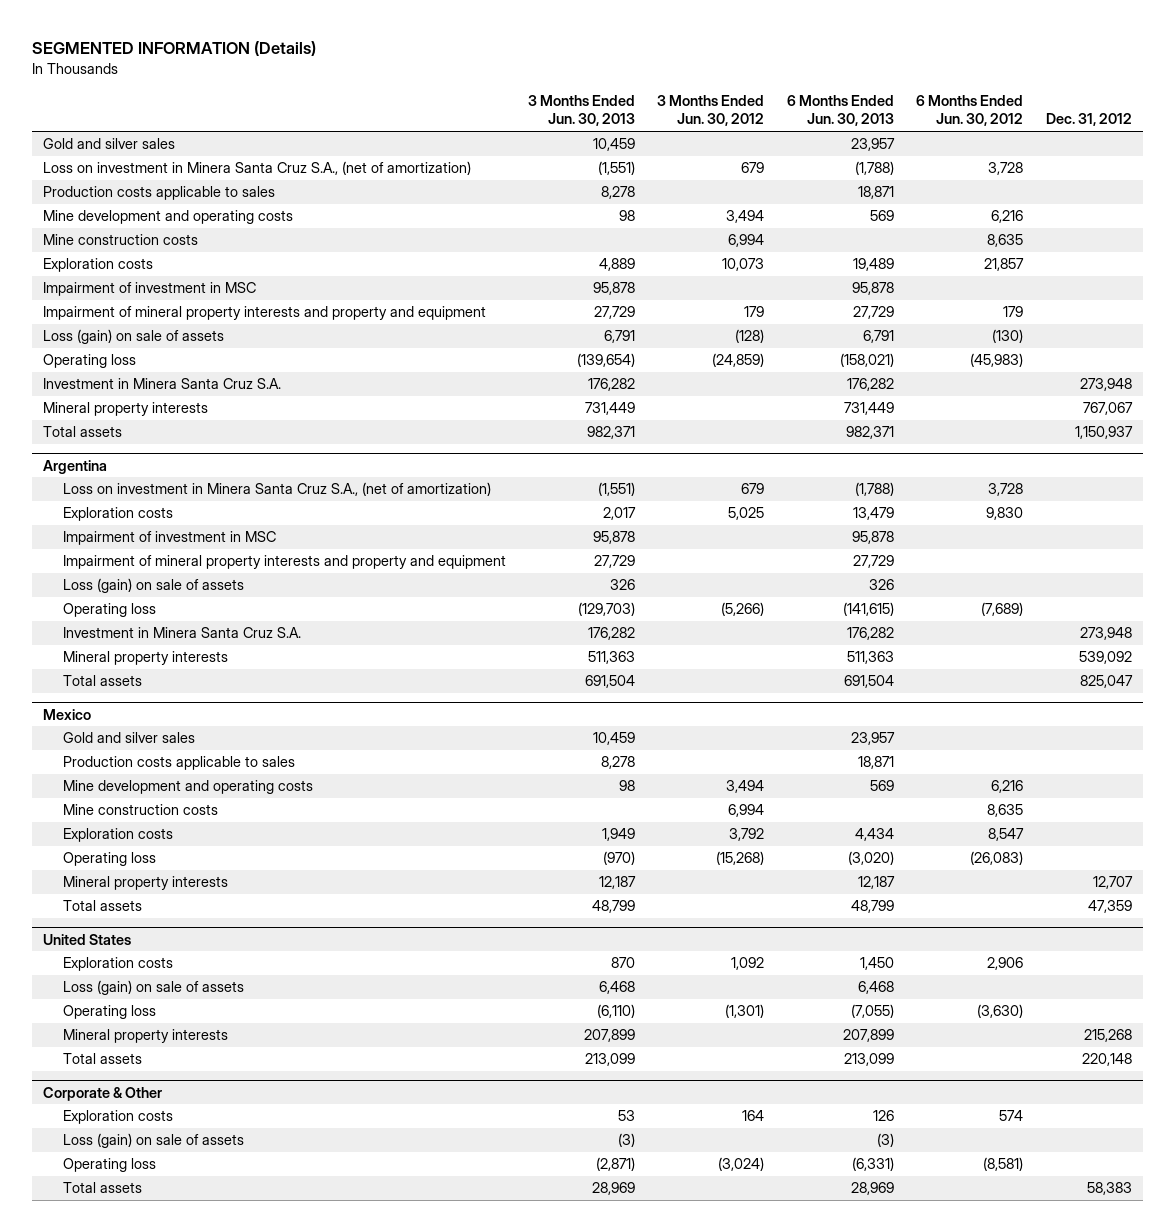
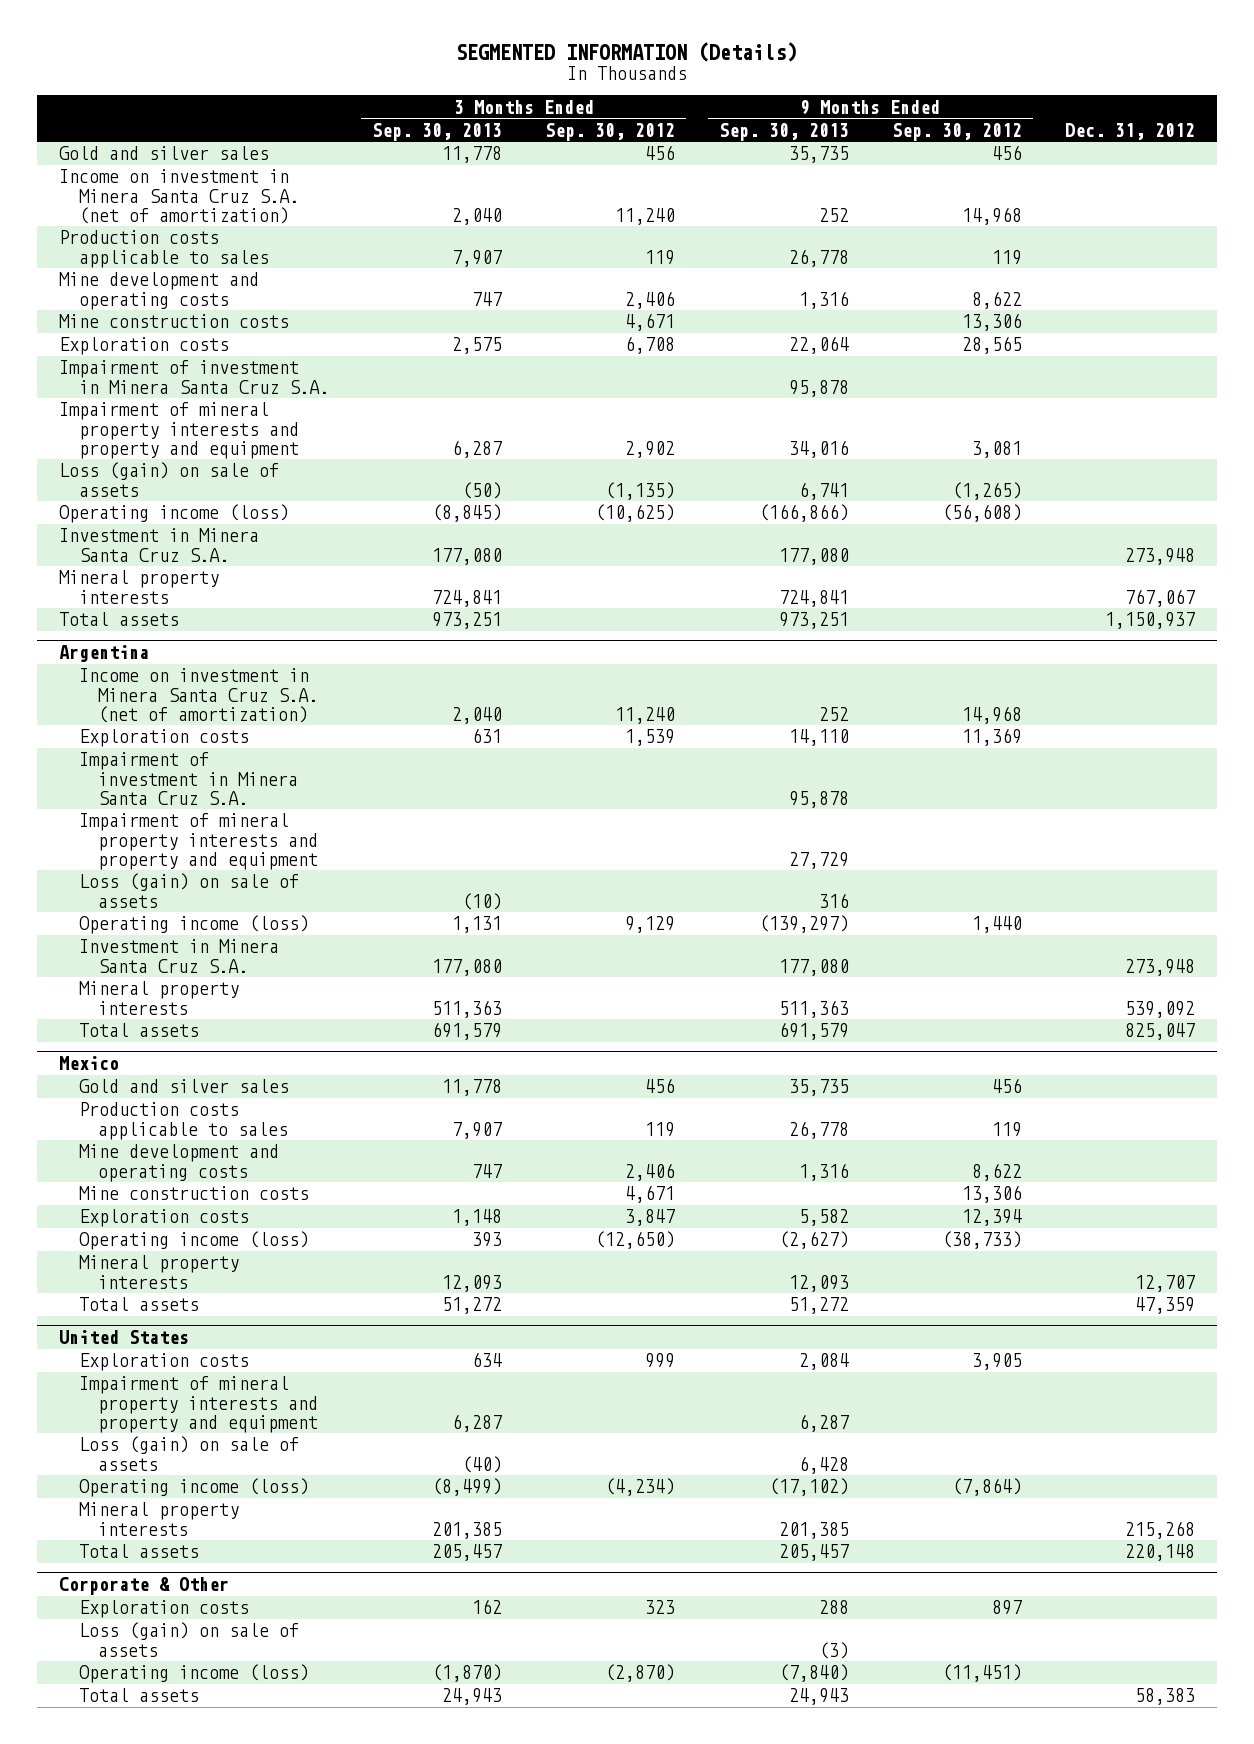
- | 3 Months Ended Jun. 30, 2013 | 3 Months Ended Jun. 30, 2012 | 6 Months Ended Jun. 30, 2013 | 6 Months Ended Jun. 30, 2012 | Dec. 31, 2012
+ | 3 Months Ended Sep. 30, 2013 | 3 Months Ended Sep. 30, 2012 | 9 Months Ended Sep. 30, 2013 | 9 Months Ended Sep. 30, 2012 | Dec. 31, 2012
- Loss on investment in Minera Santa Cruz S.A., (net of amortization) | (1,551) | 679 | (1,788) | 3,728 |
+ Income on investment in Minera Santa Cruz S.A. (net of amortization) | 2,040 | 11,240 | 252 | 14,968 |
- Impairment of investment in MSC | 95,878 | | 95,878 | |
+ Impairment of investment in Minera Santa Cruz S.A. | | | 95,878 | |
- Operating loss | (139,654) | (24,859) | (158,021) | (45,983) |
+ Operating income (loss) | (8,845) | (10,625) | (166,866) | (56,608) |
@ Argentina
- Loss on investment in Minera Santa Cruz S.A., (net of amortization) | (1,551) | 679 | (1,788) | 3,728 |
+ Income on investment in Minera Santa Cruz S.A. (net of amortization) | 2,040 | 11,240 | 252 | 14,968 |
- Impairment of investment in MSC | 95,878 | | 95,878 | |
+ Impairment of investment in Minera Santa Cruz S.A. | | | 95,878 | |
- Operating loss | (129,703) | (5,266) | (141,615) | (7,689) |
+ Operating income (loss) | 1,131 | 9,129 | (139,297) | 1,440 |
@ Mexico
- Operating loss | (970) | (15,268) | (3,020) | (26,083) |
+ Operating income (loss) | 393 | (12,650) | (2,627) | (38,733) |
@ United States
+ Impairment of mineral property interests and property and equipment | 6,287 | | 6,287 | |
- Operating loss | (6,110) | (1,301) | (7,055) | (3,630) |
+ Operating income (loss) | (8,499) | (4,234) | (17,102) | (7,864) |
@ Corporate & Other
- Operating loss | (2,871) | (3,024) | (6,331) | (8,581) |
+ Operating income (loss) | (1,870) | (2,870) | (7,840) | (11,451) |

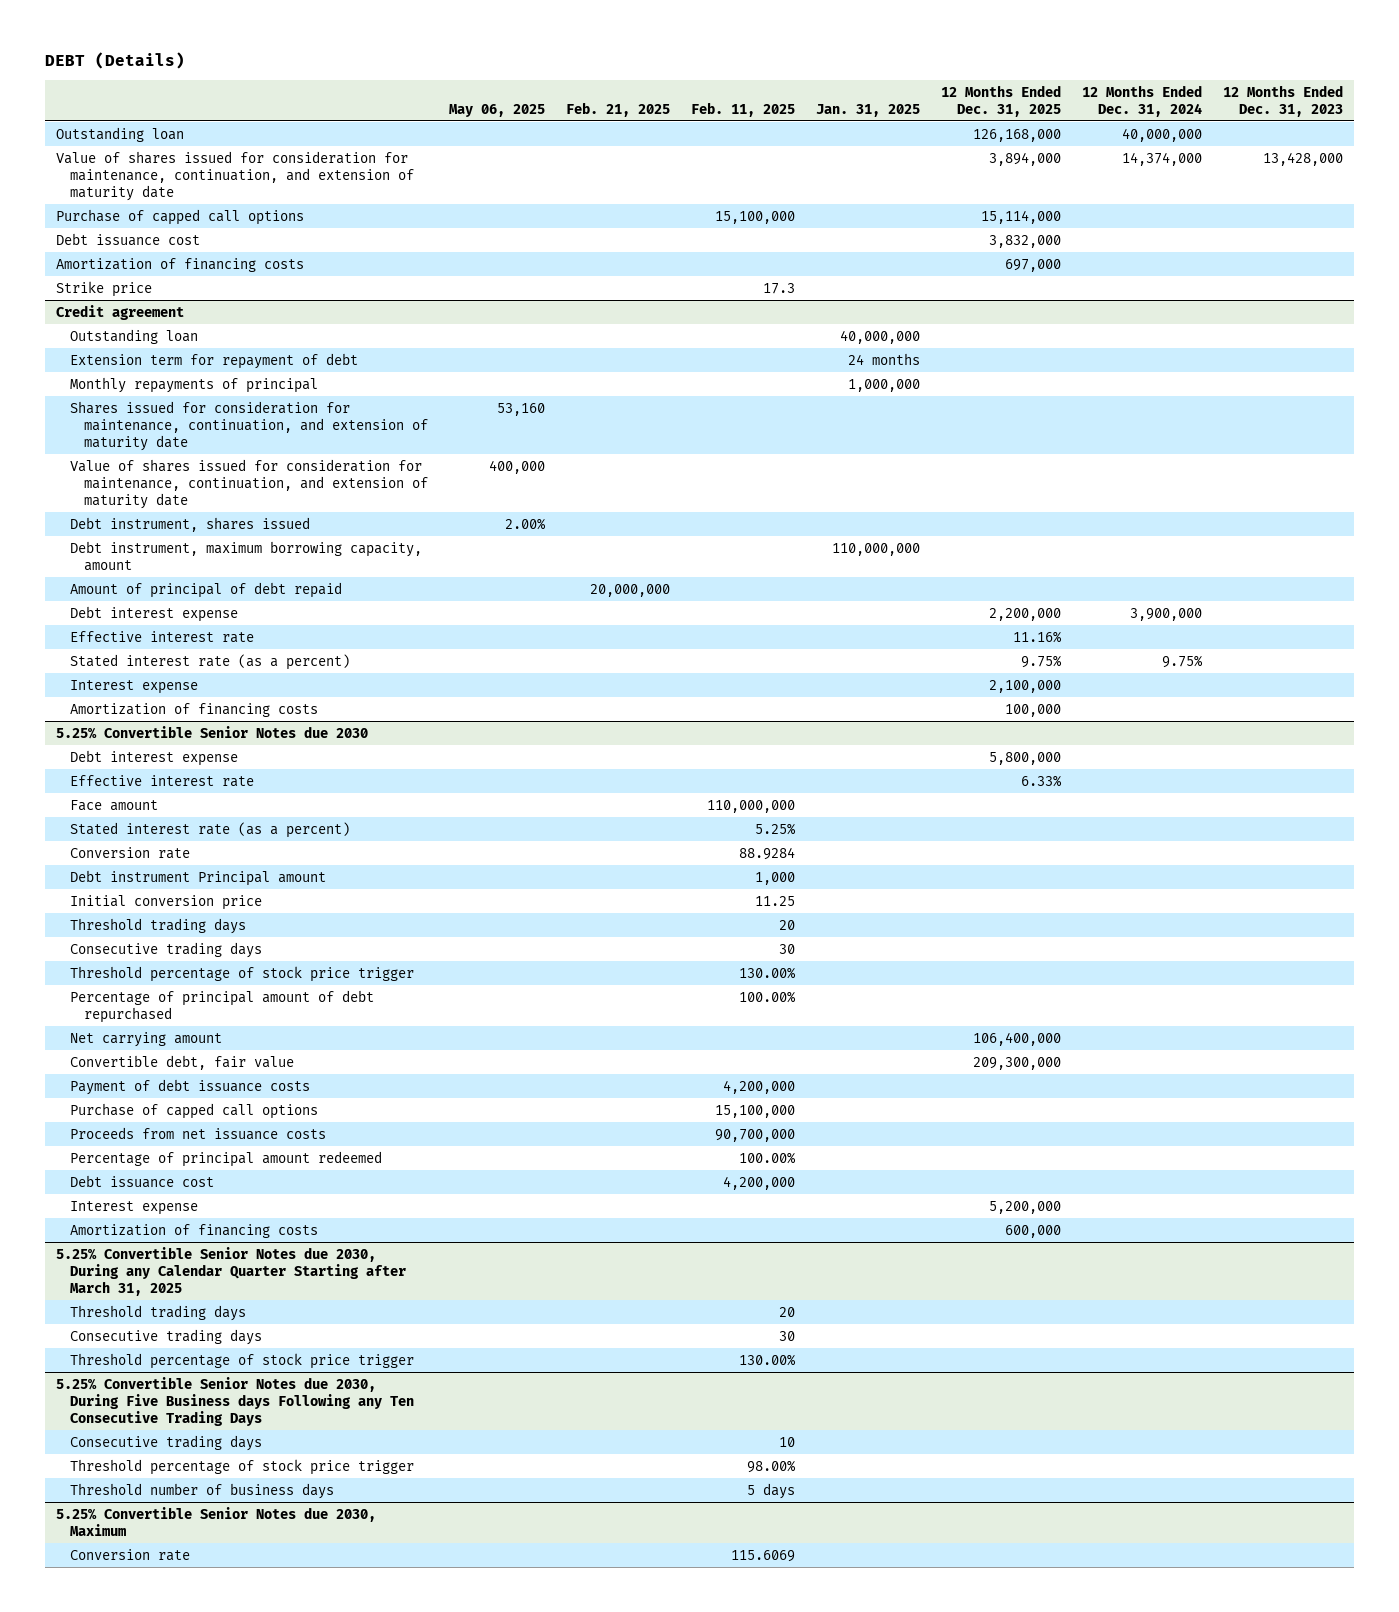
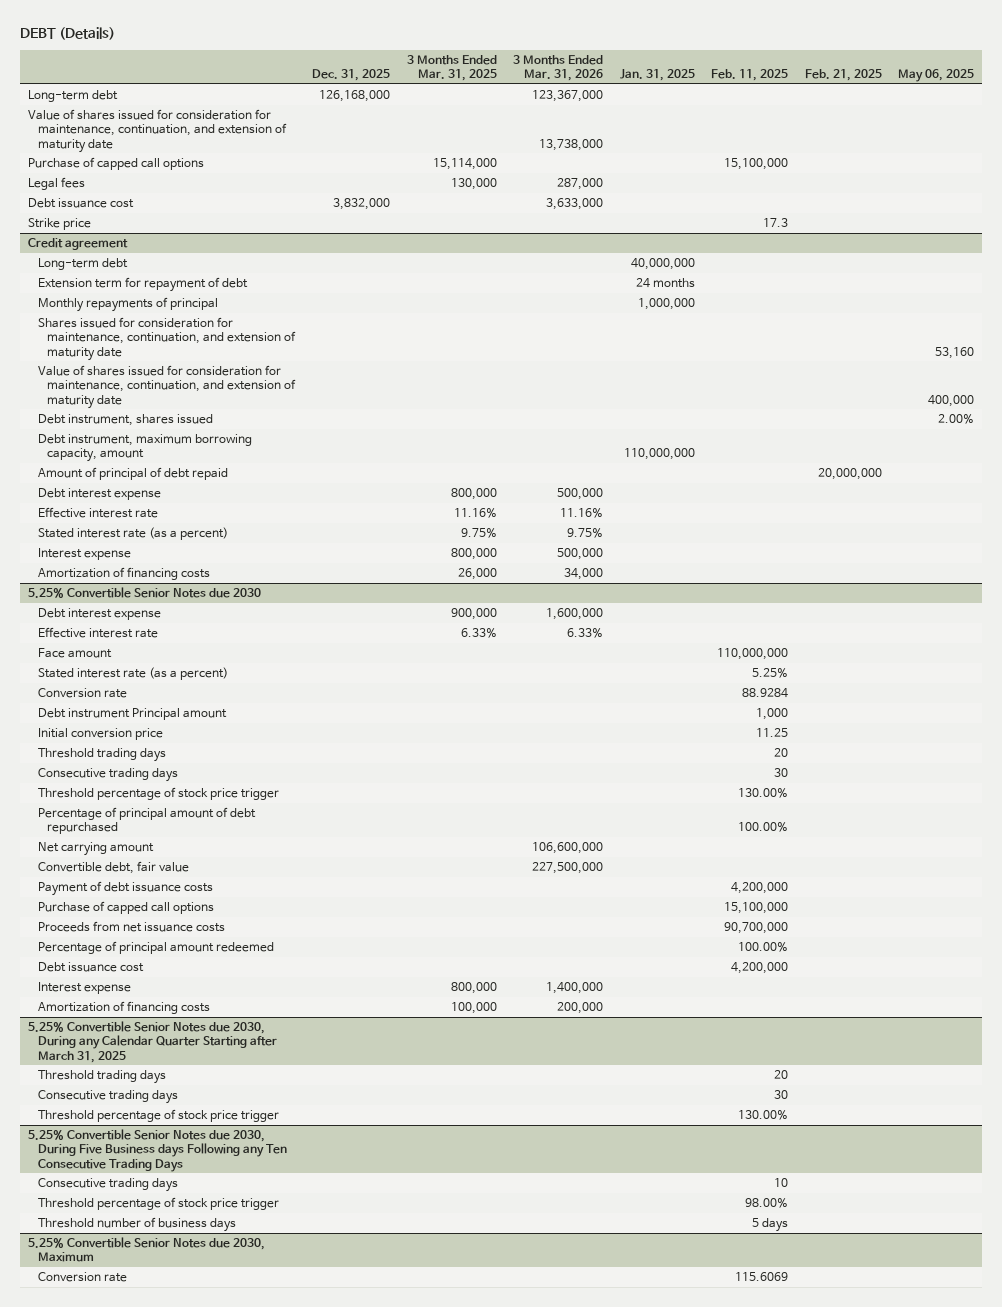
- | May 06, 2025 | Feb. 21, 2025 | Feb. 11, 2025 | Jan. 31, 2025 | 12 Months Ended Dec. 31, 2025 | 12 Months Ended Dec. 31, 2024 | 12 Months Ended Dec. 31, 2023
+ | Dec. 31, 2025 | 3 Months Ended Mar. 31, 2025 | 3 Months Ended Mar. 31, 2026 | Jan. 31, 2025 | Feb. 11, 2025 | Feb. 21, 2025 | May 06, 2025
- Outstanding loan | | | | | 126,168,000 | 40,000,000 |
+ Long-term debt | 126,168,000 | | 123,367,000 | | | |
+ Legal fees | | 130,000 | 287,000 | | | |
- Amortization of financing costs | | | | | 697,000 | |
@ Credit agreement
- Outstanding loan | | | | 40,000,000 | | |
+ Long-term debt | | | | 40,000,000 | | |

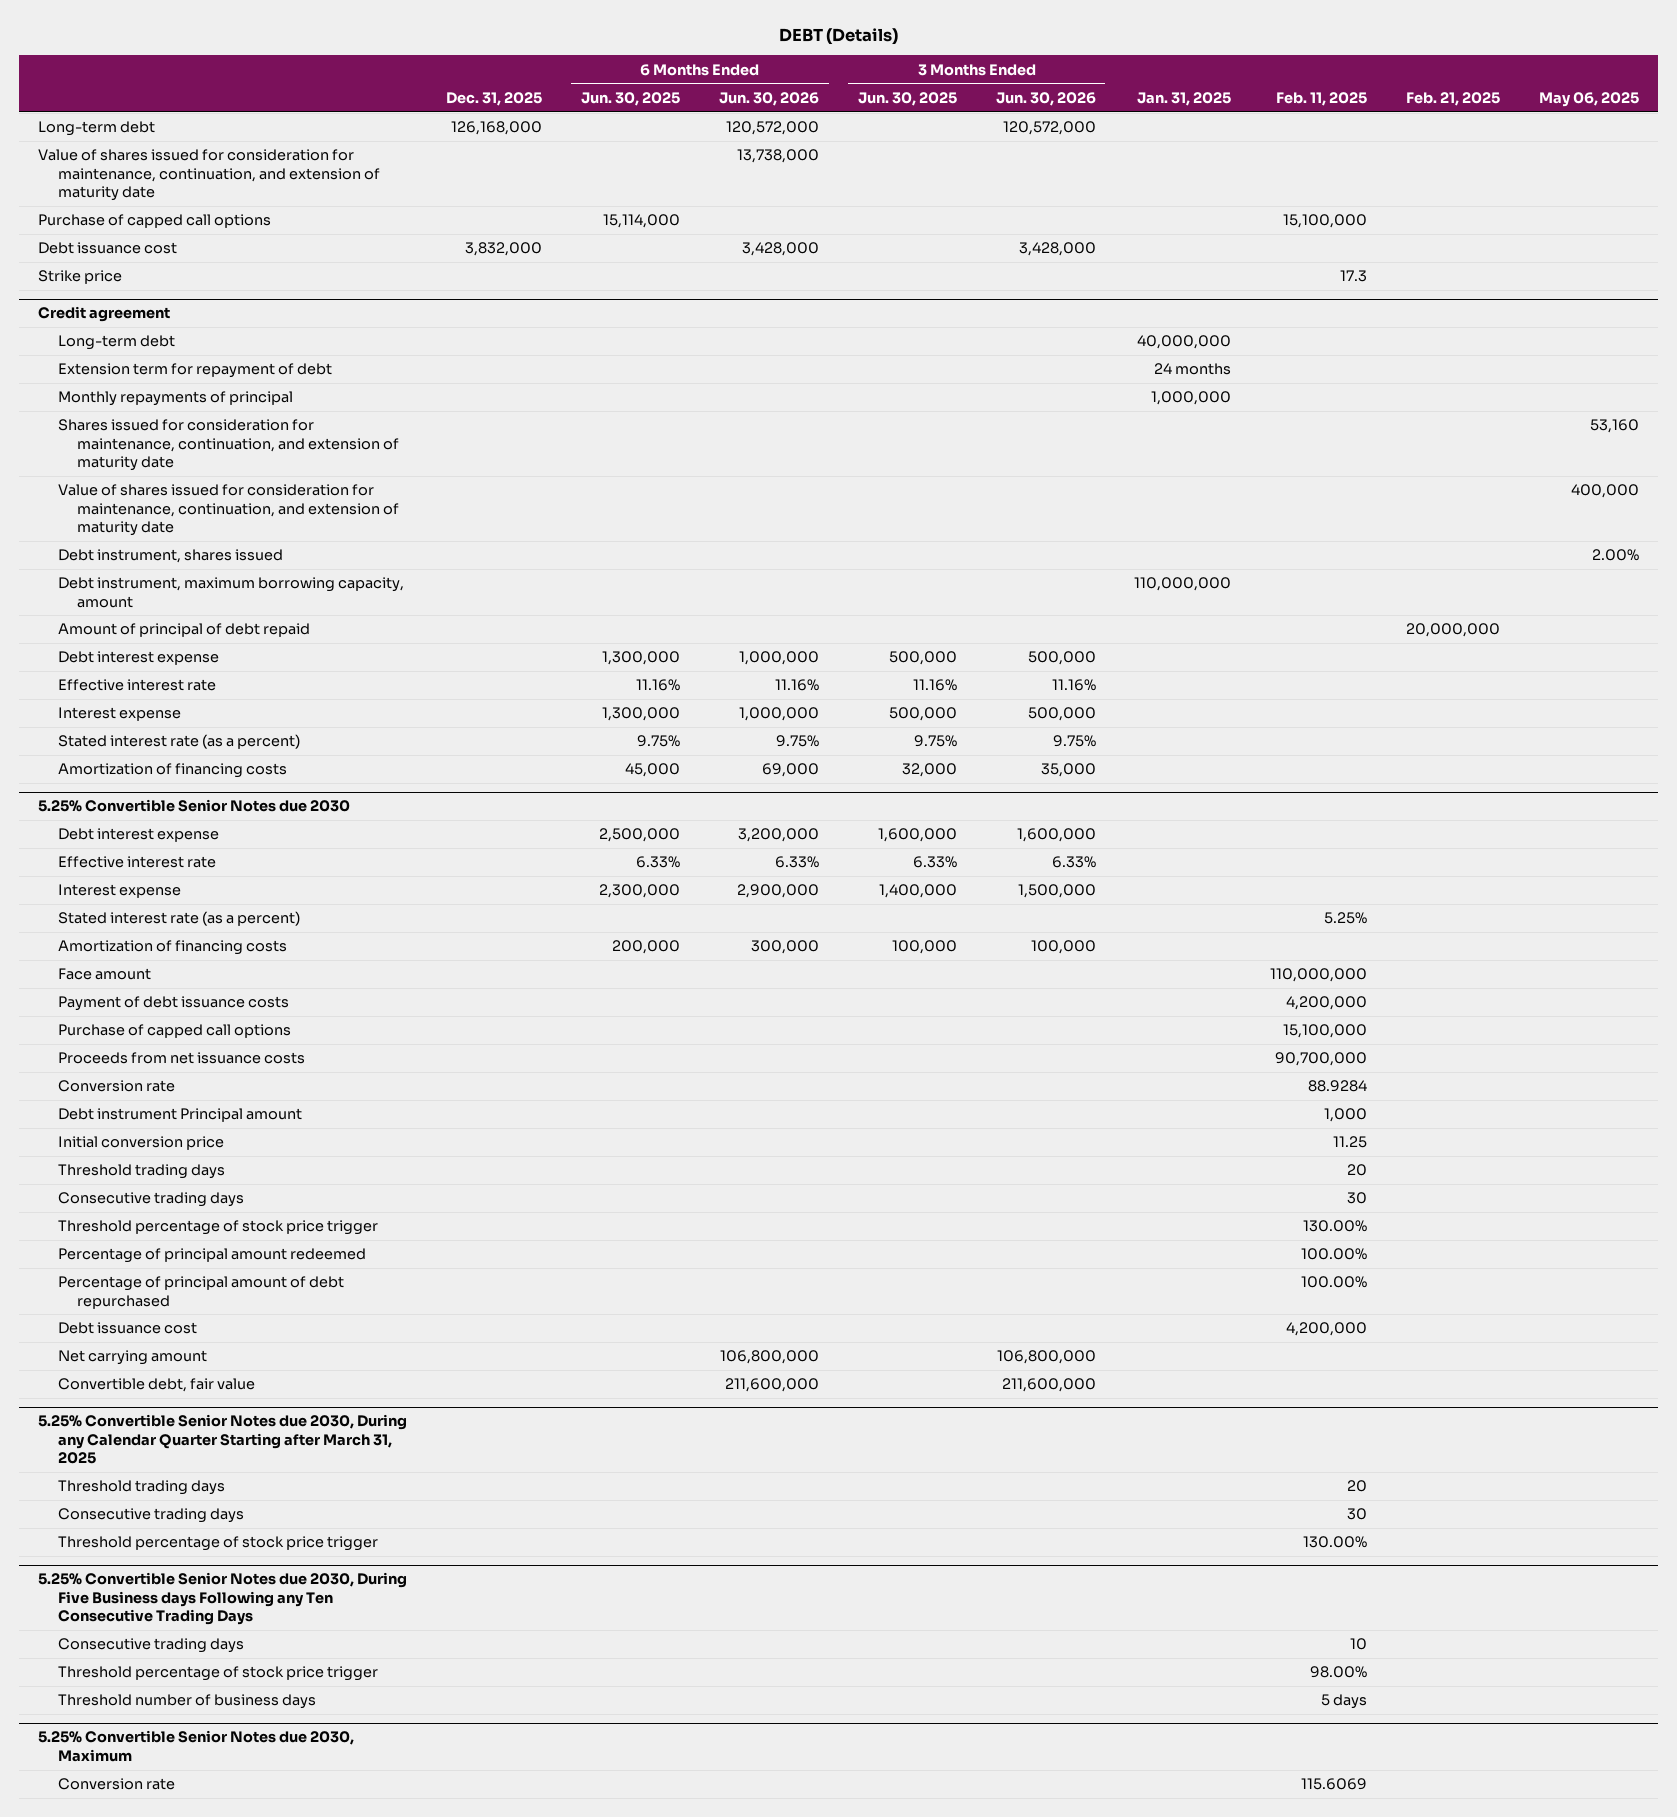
- | Dec. 31, 2025 | 3 Months Ended Mar. 31, 2025 | 3 Months Ended Mar. 31, 2026 | Jan. 31, 2025 | Feb. 11, 2025 | Feb. 21, 2025 | May 06, 2025
+ | Dec. 31, 2025 | 6 Months Ended Jun. 30, 2025 | 6 Months Ended Jun. 30, 2026 | 3 Months Ended Jun. 30, 2025 | 3 Months Ended Jun. 30, 2026 | Jan. 31, 2025 | Feb. 11, 2025 | Feb. 21, 2025 | May 06, 2025
- Legal fees | | 130,000 | 287,000 | | | |
@ Credit agreement
moved down: Stated interest rate (as a percent) | | 9.75% | 9.75% | 9.75% | 9.75% | | | |
@ 5.25% Convertible Senior Notes due 2030
moved up: Interest expense | | 2,300,000 | 2,900,000 | 1,400,000 | 1,500,000 | | | |
moved up: Amortization of financing costs | | 200,000 | 300,000 | 100,000 | 100,000 | | | |
moved down: Face amount | | | | | | | 110,000,000 | |
moved up: Payment of debt issuance costs | | | | | | | 4,200,000 | |
moved up: Purchase of capped call options | | | | | | | 15,100,000 | |
moved up: Proceeds from net issuance costs | | | | | | | 90,700,000 | |
moved up: Percentage of principal amount redeemed | | | | | | | 100.00% | |
moved up: Debt issuance cost | | | | | | | 4,200,000 | |

